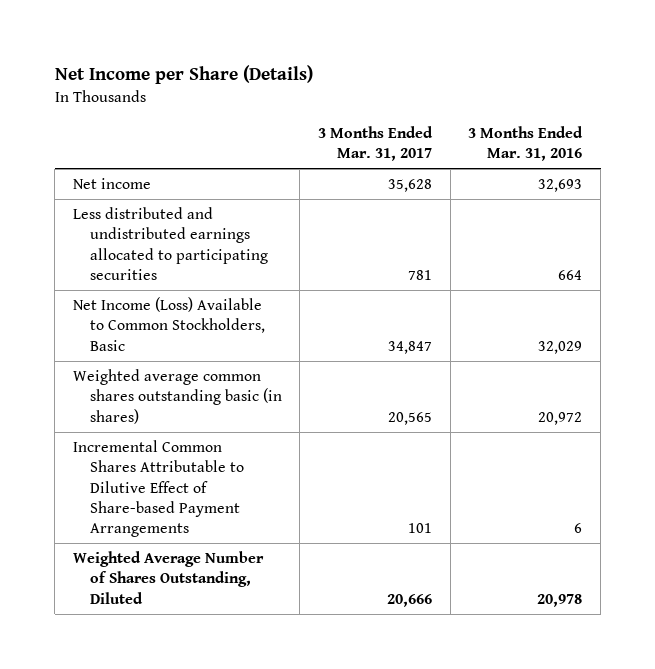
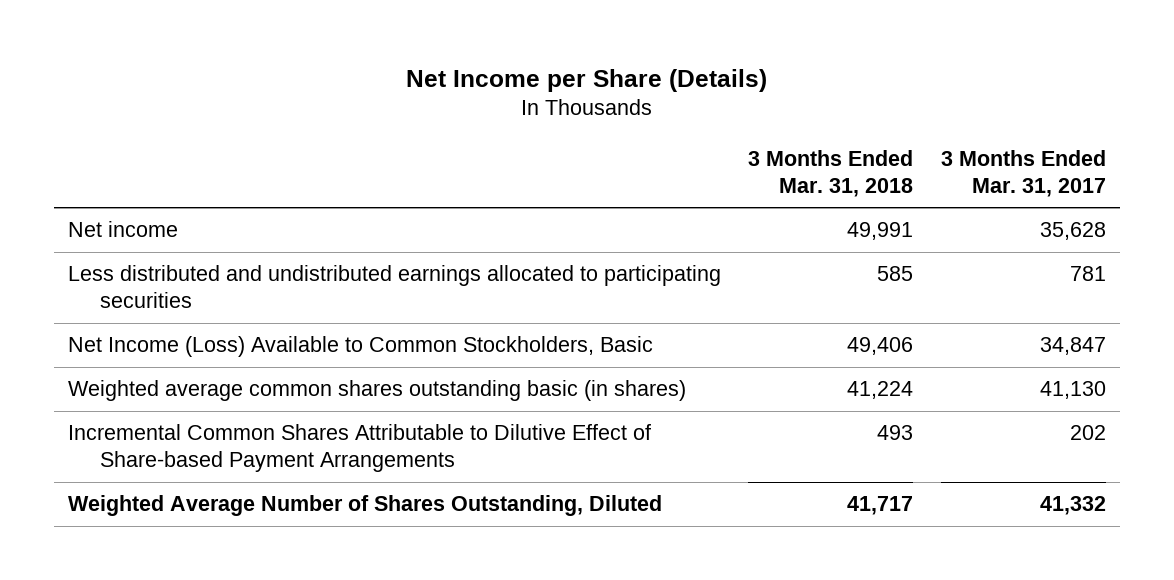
- | 3 Months Ended Mar. 31, 2017 | 3 Months Ended Mar. 31, 2016
+ | 3 Months Ended Mar. 31, 2018 | 3 Months Ended Mar. 31, 2017
- Weighted average common shares outstanding basic (in shares) | 20,565 | 20,972
- Incremental Common Shares Attributable to Dilutive Effect of Share-based Payment Arrangements | 101 | 6
- Weighted Average Number of Shares Outstanding, Diluted | 20,666 | 20,978
+ Weighted average common shares outstanding basic (in shares) | 41,224 | 41,130
+ Incremental Common Shares Attributable to Dilutive Effect of Share-based Payment Arrangements | 493 | 202
+ Weighted Average Number of Shares Outstanding, Diluted | 41,717 | 41,332

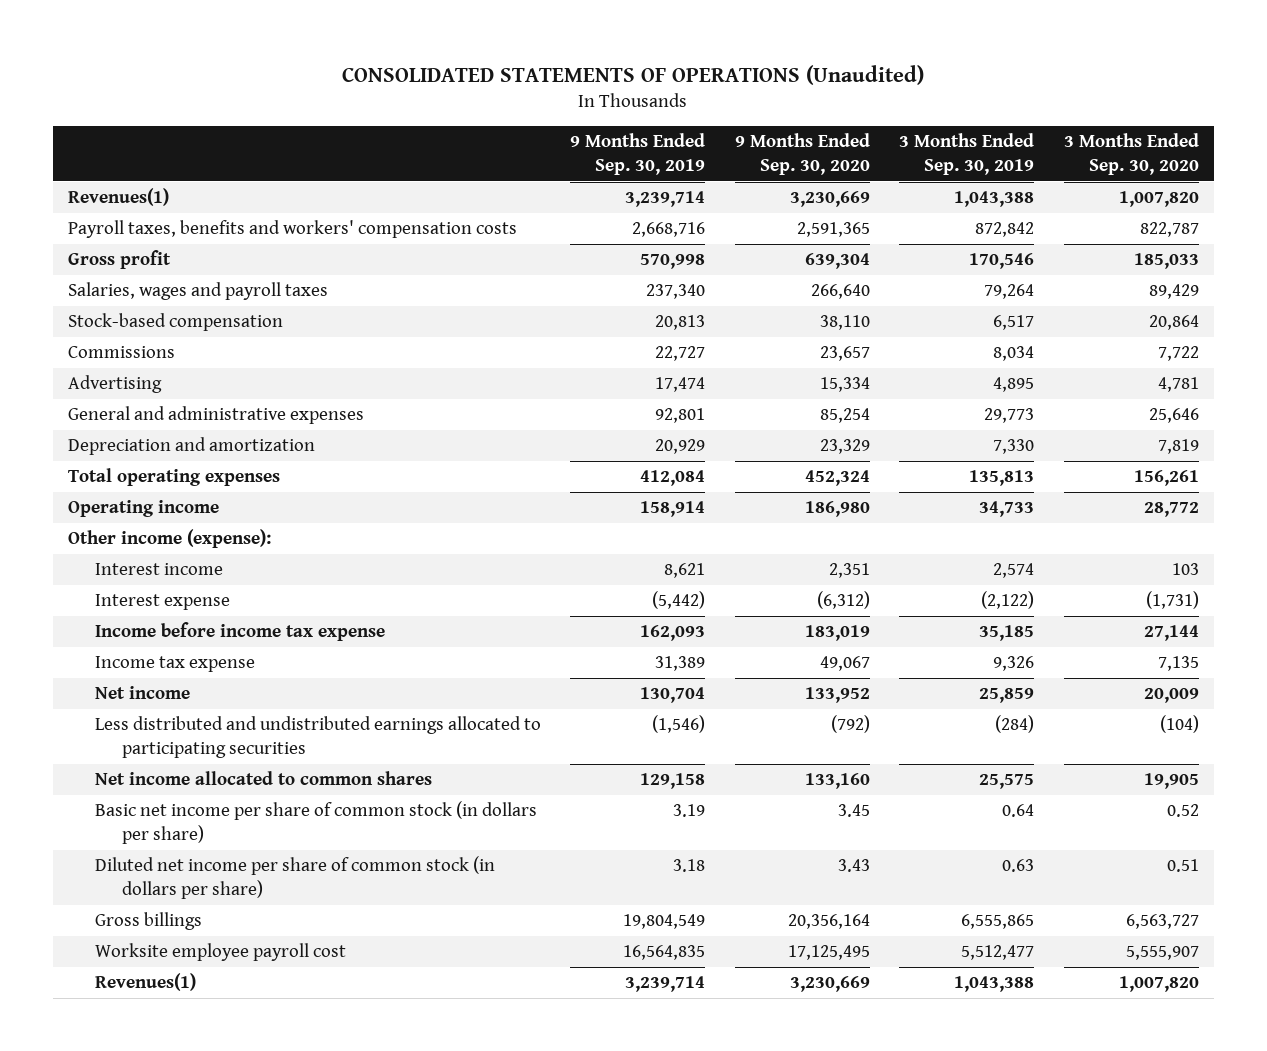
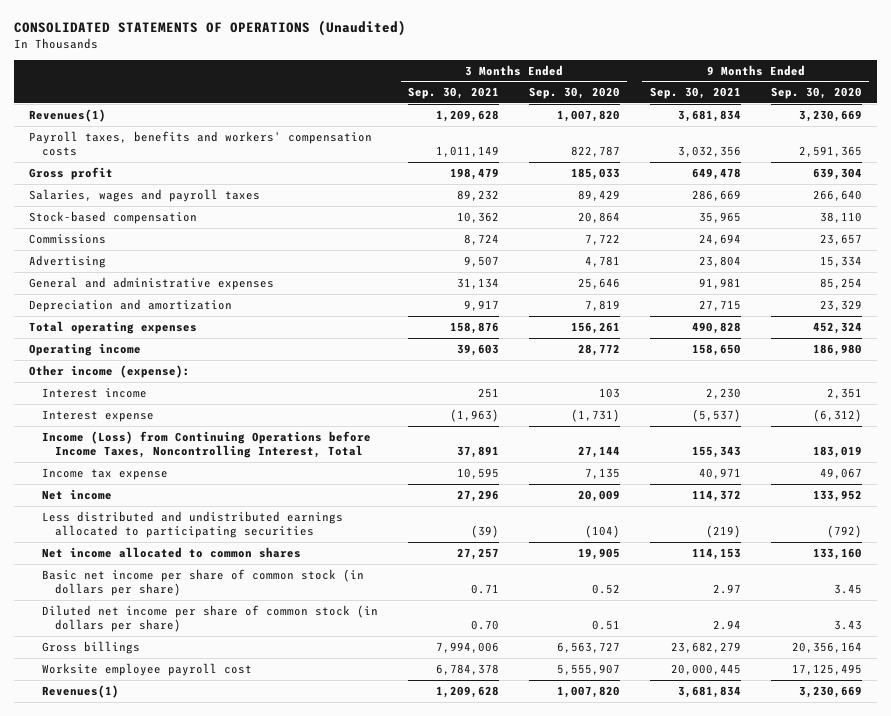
- | 9 Months Ended Sep. 30, 2019 | 9 Months Ended Sep. 30, 2020 | 3 Months Ended Sep. 30, 2019 | 3 Months Ended Sep. 30, 2020
+ | 3 Months Ended Sep. 30, 2021 | 3 Months Ended Sep. 30, 2020 | 9 Months Ended Sep. 30, 2021 | 9 Months Ended Sep. 30, 2020
- Income before income tax expense | 162,093 | 183,019 | 35,185 | 27,144
+ Income (Loss) from Continuing Operations before Income Taxes, Noncontrolling Interest, Total | 37,891 | 27,144 | 155,343 | 183,019

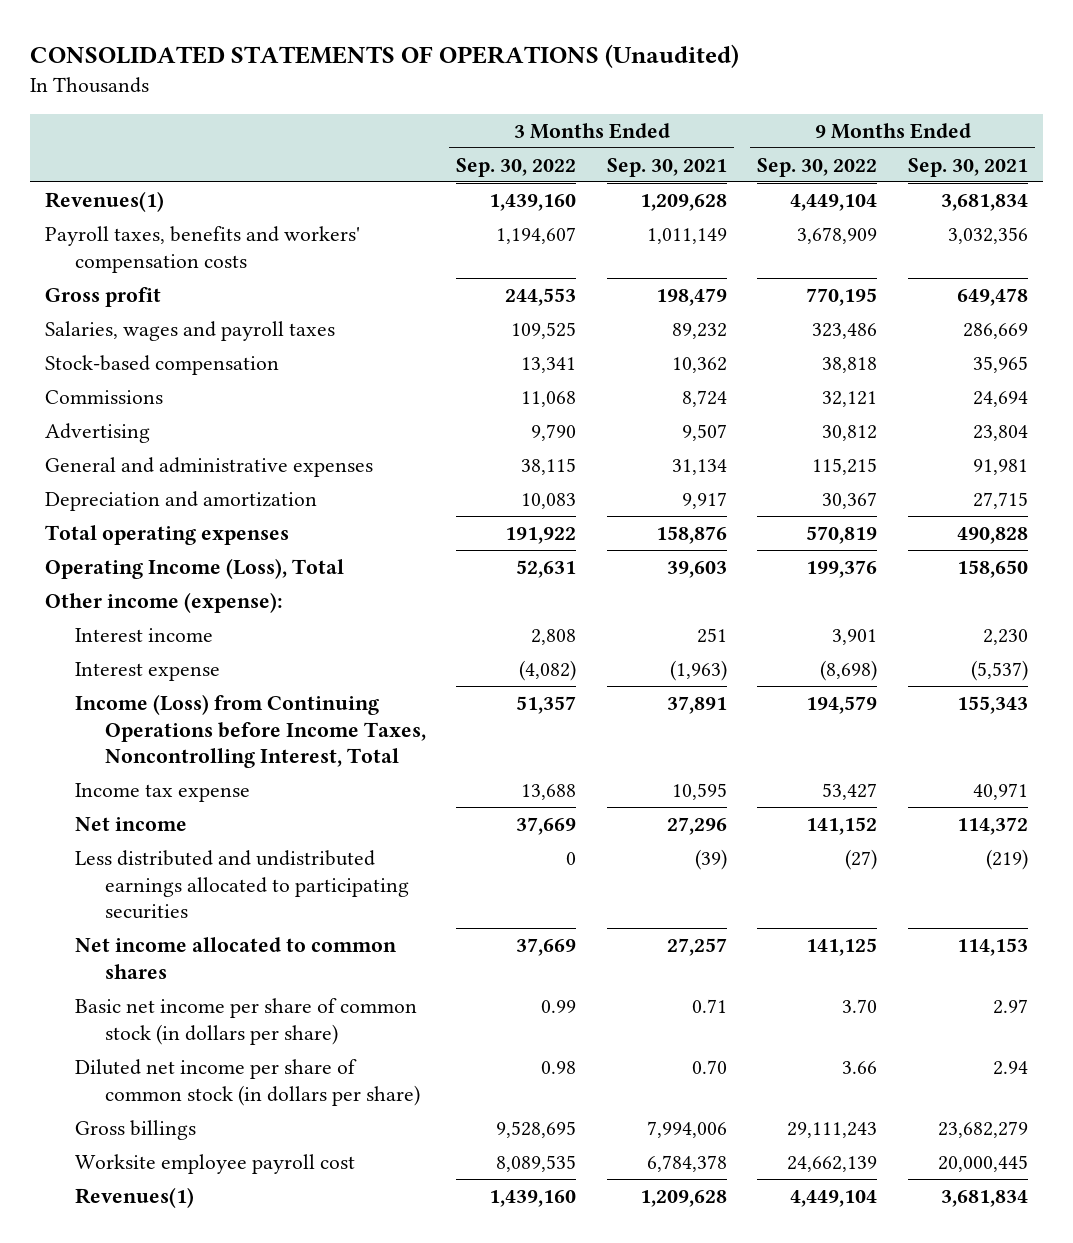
- | 3 Months Ended Sep. 30, 2021 | 3 Months Ended Sep. 30, 2020 | 9 Months Ended Sep. 30, 2021 | 9 Months Ended Sep. 30, 2020
+ | 3 Months Ended Sep. 30, 2022 | 3 Months Ended Sep. 30, 2021 | 9 Months Ended Sep. 30, 2022 | 9 Months Ended Sep. 30, 2021
- Operating income | 39,603 | 28,772 | 158,650 | 186,980
+ Operating Income (Loss), Total | 52,631 | 39,603 | 199,376 | 158,650

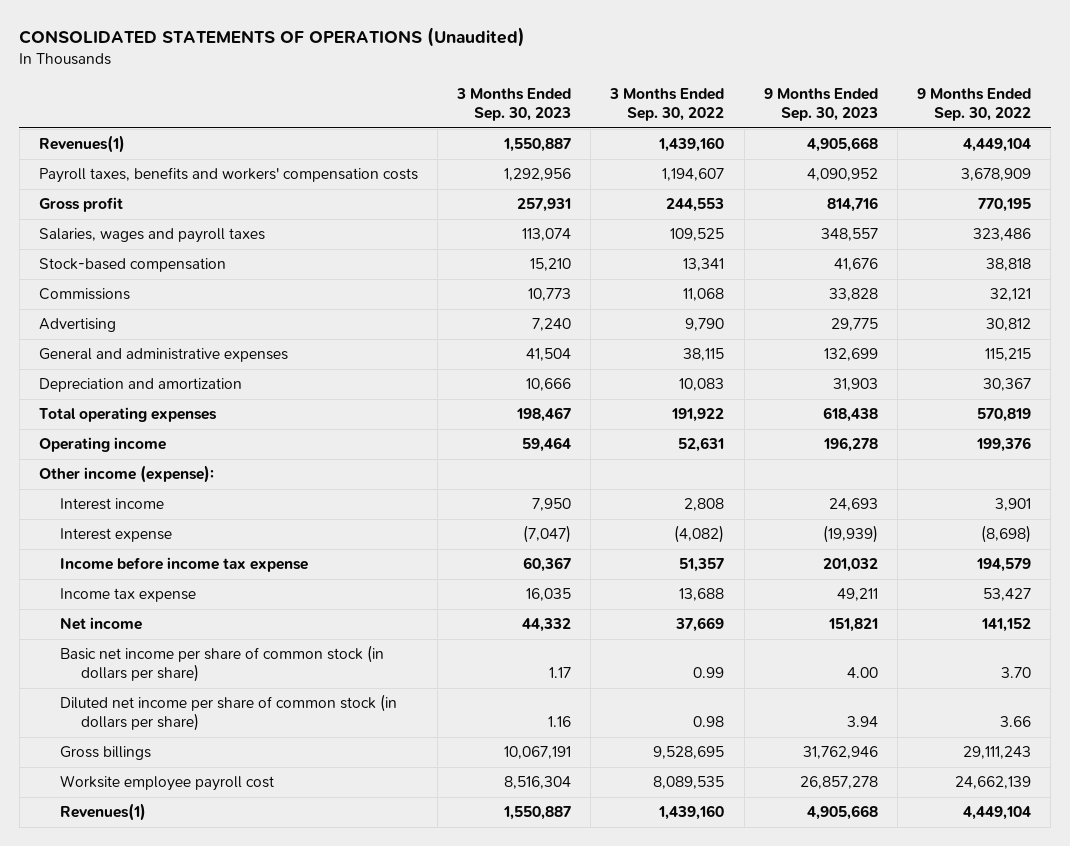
- | 3 Months Ended Sep. 30, 2022 | 3 Months Ended Sep. 30, 2021 | 9 Months Ended Sep. 30, 2022 | 9 Months Ended Sep. 30, 2021
+ | 3 Months Ended Sep. 30, 2023 | 3 Months Ended Sep. 30, 2022 | 9 Months Ended Sep. 30, 2023 | 9 Months Ended Sep. 30, 2022
- Operating Income (Loss), Total | 52,631 | 39,603 | 199,376 | 158,650
+ Operating income | 59,464 | 52,631 | 196,278 | 199,376
- Income (Loss) from Continuing Operations before Income Taxes, Noncontrolling Interest, Total | 51,357 | 37,891 | 194,579 | 155,343
+ Income before income tax expense | 60,367 | 51,357 | 201,032 | 194,579
- Less distributed and undistributed earnings allocated to participating securities | 0 | (39) | (27) | (219)
- Net income allocated to common shares | 37,669 | 27,257 | 141,125 | 114,153

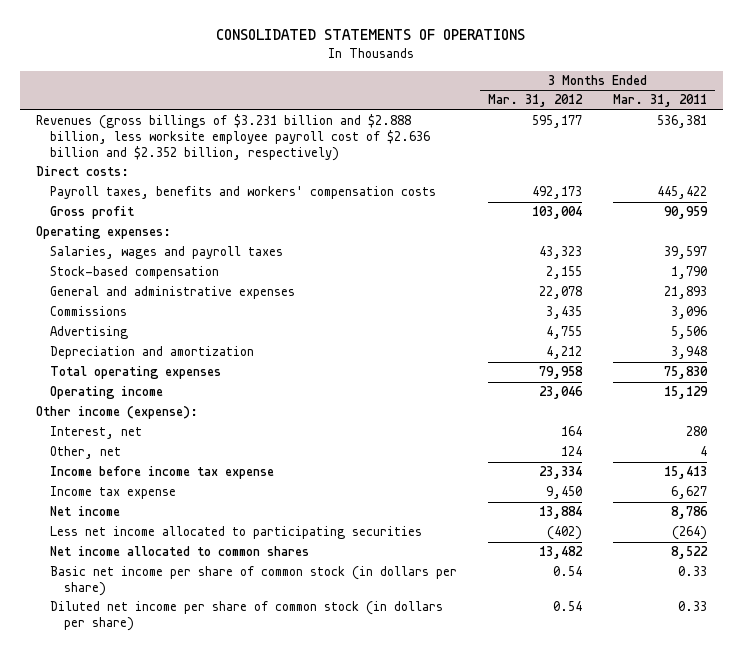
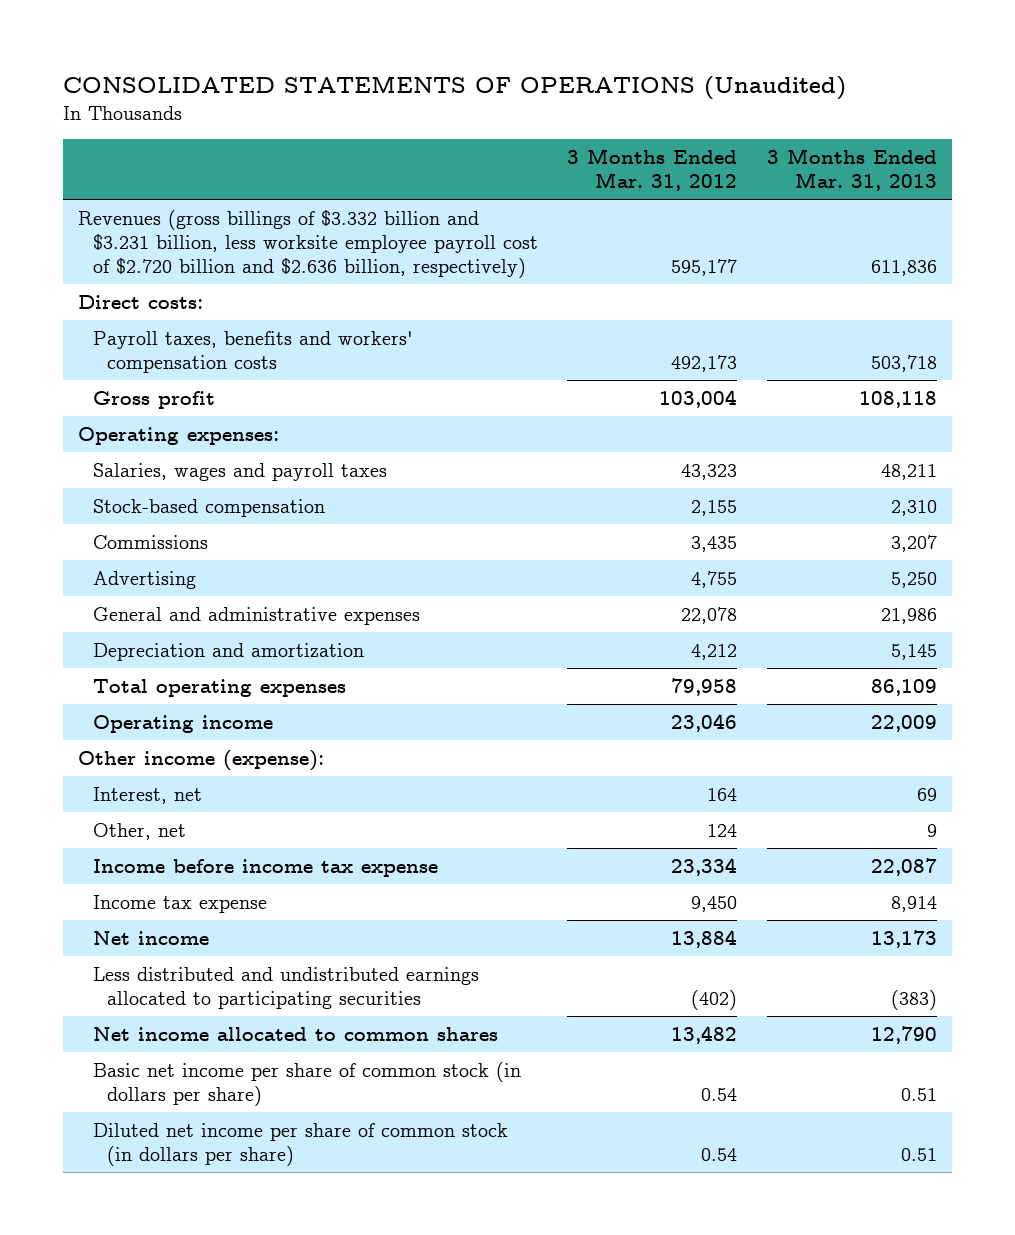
- CONSOLIDATED STATEMENTS OF OPERATIONS
+ CONSOLIDATED STATEMENTS OF OPERATIONS (Unaudited)
- | 3 Months Ended Mar. 31, 2012 | 3 Months Ended Mar. 31, 2011
+ | 3 Months Ended Mar. 31, 2012 | 3 Months Ended Mar. 31, 2013
- Revenues (gross billings of $3.231 billion and $2.888 billion, less worksite employee payroll cost of $2.636 billion and $2.352 billion, respectively) | 595,177 | 536,381
+ Revenues (gross billings of $3.332 billion and $3.231 billion, less worksite employee payroll cost of $2.720 billion and $2.636 billion, respectively) | 595,177 | 611,836
moved down: General and administrative expenses | 22,078 | 21,986
- Less net income allocated to participating securities | (402) | (264)
+ Less distributed and undistributed earnings allocated to participating securities | (402) | (383)

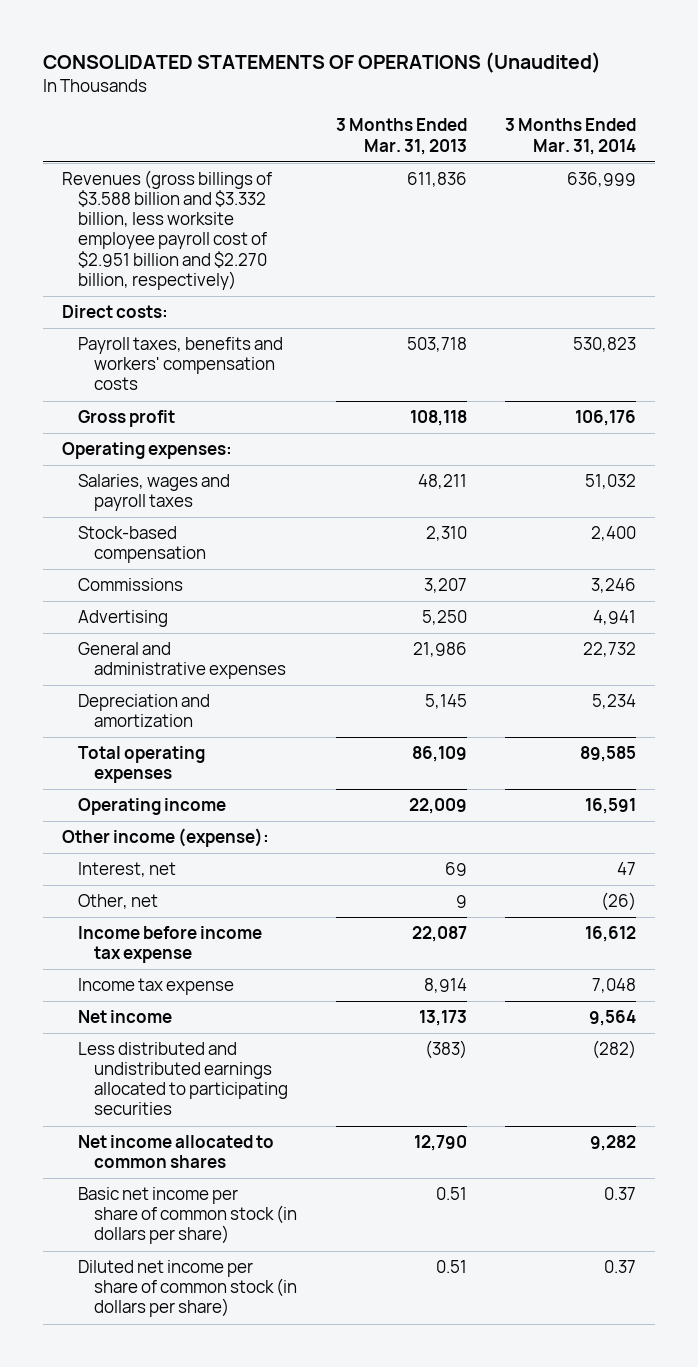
- | 3 Months Ended Mar. 31, 2012 | 3 Months Ended Mar. 31, 2013
+ | 3 Months Ended Mar. 31, 2013 | 3 Months Ended Mar. 31, 2014
- Revenues (gross billings of $3.332 billion and $3.231 billion, less worksite employee payroll cost of $2.720 billion and $2.636 billion, respectively) | 595,177 | 611,836
+ Revenues (gross billings of $3.588 billion and $3.332 billion, less worksite employee payroll cost of $2.951 billion and $2.270 billion, respectively) | 611,836 | 636,999

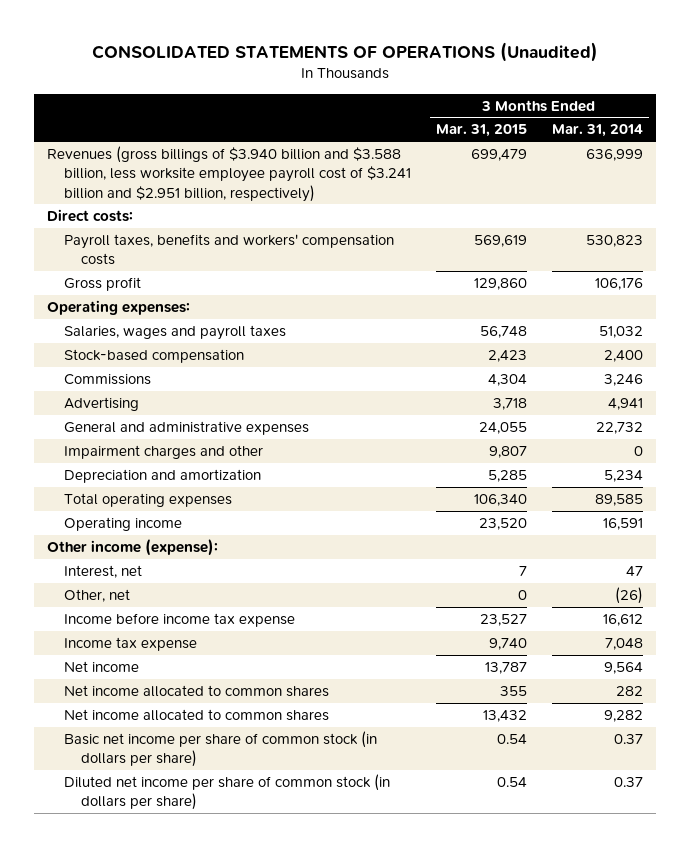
- | 3 Months Ended Mar. 31, 2013 | 3 Months Ended Mar. 31, 2014
+ | 3 Months Ended Mar. 31, 2015 | 3 Months Ended Mar. 31, 2014
- Revenues (gross billings of $3.588 billion and $3.332 billion, less worksite employee payroll cost of $2.951 billion and $2.270 billion, respectively) | 611,836 | 636,999
+ Revenues (gross billings of $3.940 billion and $3.588 billion, less worksite employee payroll cost of $3.241 billion and $2.951 billion, respectively) | 699,479 | 636,999
+ Impairment charges and other | 9,807 | 0
- Less distributed and undistributed earnings allocated to participating securities | (383) | (282)
+ Net income allocated to common shares | 355 | 282

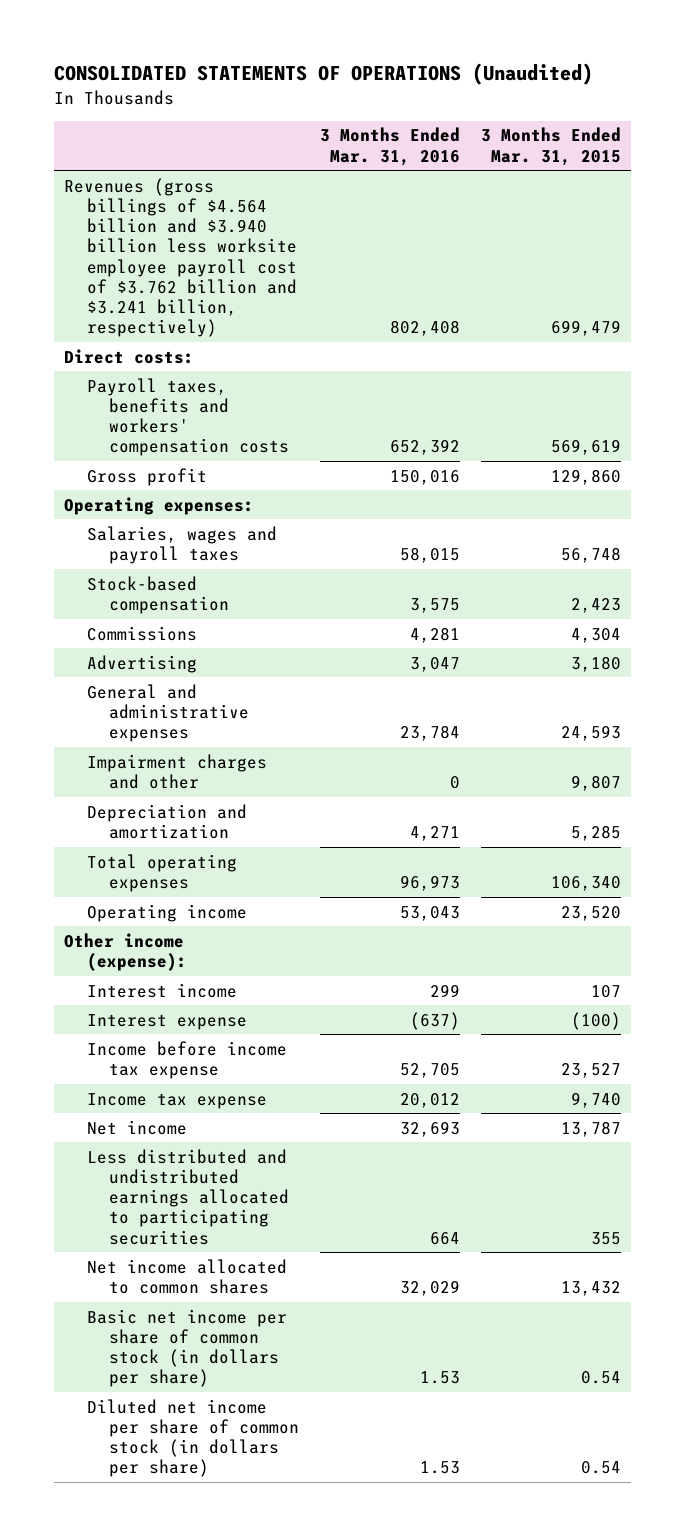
- | 3 Months Ended Mar. 31, 2015 | 3 Months Ended Mar. 31, 2014
+ | 3 Months Ended Mar. 31, 2016 | 3 Months Ended Mar. 31, 2015
- Revenues (gross billings of $3.940 billion and $3.588 billion, less worksite employee payroll cost of $3.241 billion and $2.951 billion, respectively) | 699,479 | 636,999
+ Revenues (gross billings of $4.564 billion and $3.940 billion less worksite employee payroll cost of $3.762 billion and $3.241 billion, respectively) | 802,408 | 699,479
- Advertising | 3,718 | 4,941
- General and administrative expenses | 24,055 | 22,732
+ Advertising | 3,047 | 3,180
+ General and administrative expenses | 23,784 | 24,593
- Interest, net | 7 | 47
- Other, net | 0 | (26)
+ Interest income | 299 | 107
+ Interest expense | (637) | (100)
- Net income allocated to common shares | 355 | 282
+ Less distributed and undistributed earnings allocated to participating securities | 664 | 355

